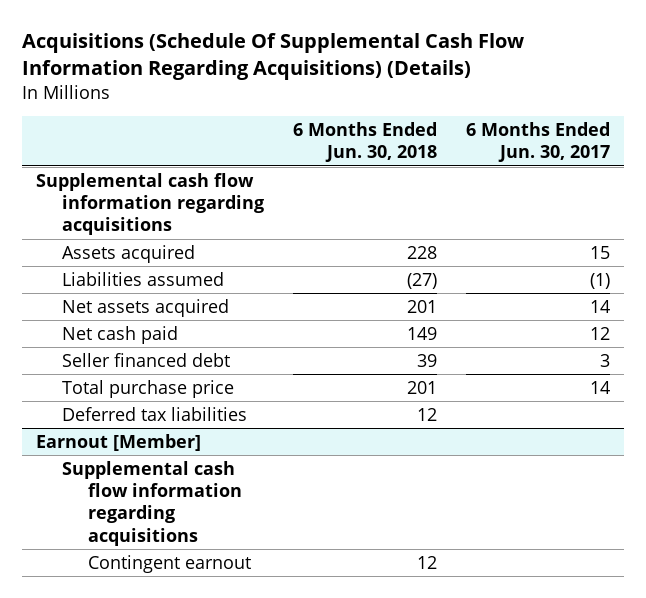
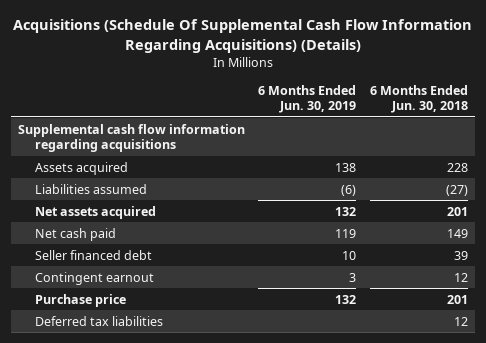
- | 6 Months Ended Jun. 30, 2018 | 6 Months Ended Jun. 30, 2017
+ | 6 Months Ended Jun. 30, 2019 | 6 Months Ended Jun. 30, 2018
- Total purchase price | 201 | 14
- Earnout [Member]
- Supplemental cash flow information regarding acquisitions
+ Purchase price | 132 | 201
moved down: Deferred tax liabilities | | 12

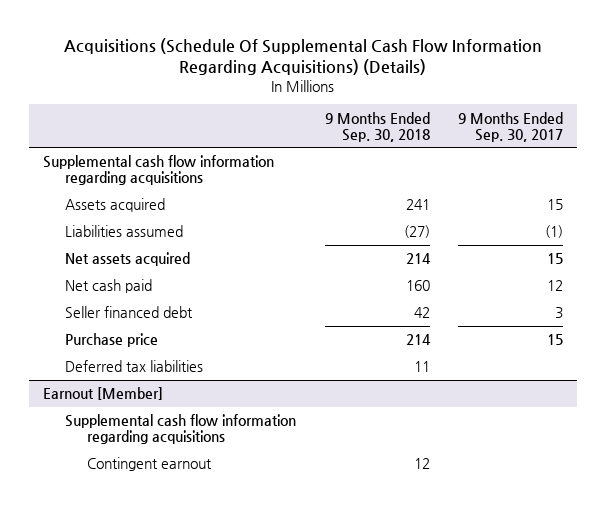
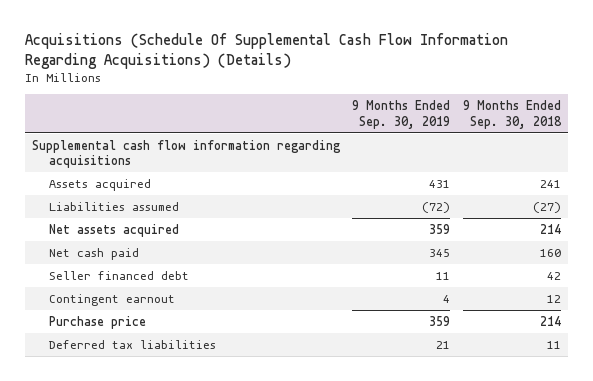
- | 9 Months Ended Sep. 30, 2018 | 9 Months Ended Sep. 30, 2017
+ | 9 Months Ended Sep. 30, 2019 | 9 Months Ended Sep. 30, 2018
+ Contingent earnout | 4 | 12
- Earnout [Member]
- Supplemental cash flow information regarding acquisitions
- Contingent earnout | 12 |

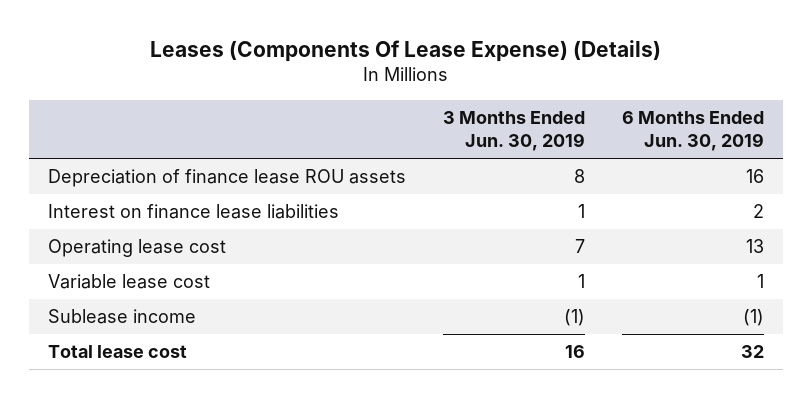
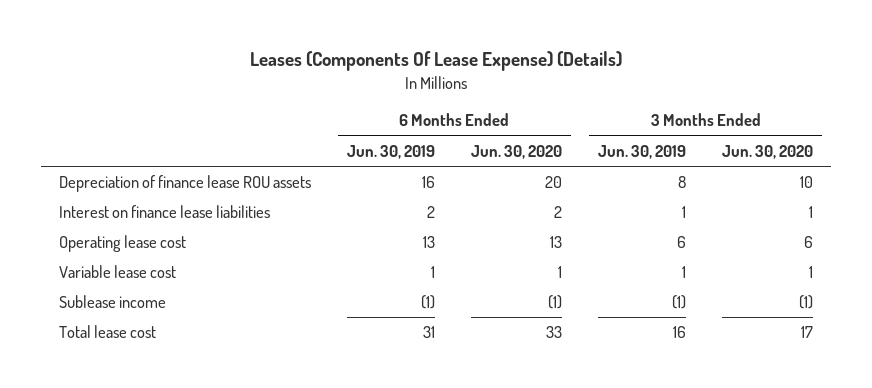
- | 3 Months Ended Jun. 30, 2019 | 6 Months Ended Jun. 30, 2019
+ | 6 Months Ended Jun. 30, 2019 | 6 Months Ended Jun. 30, 2020 | 3 Months Ended Jun. 30, 2019 | 3 Months Ended Jun. 30, 2020
- Operating lease cost | 7 | 13
+ Operating lease cost | 13 | 13 | 6 | 6
- Total lease cost | 16 | 32
+ Total lease cost | 31 | 33 | 16 | 17

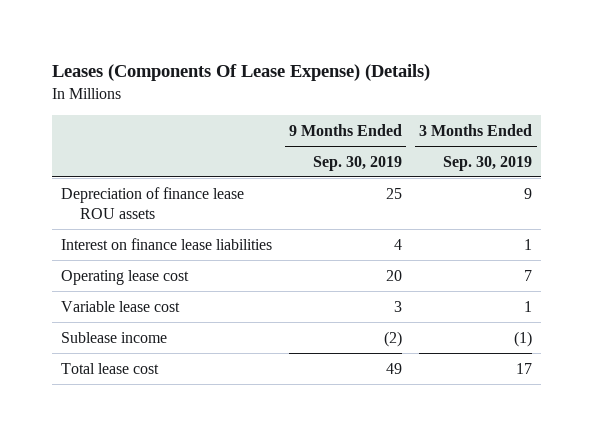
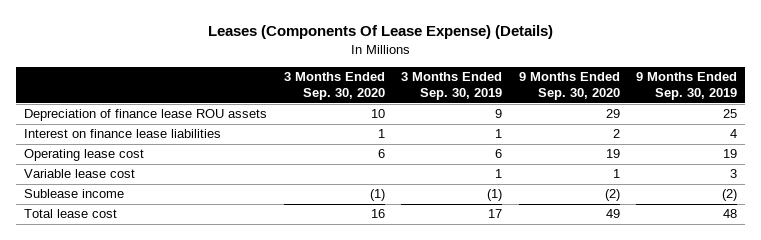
- | 9 Months Ended Sep. 30, 2019 | 3 Months Ended Sep. 30, 2019
+ | 3 Months Ended Sep. 30, 2020 | 3 Months Ended Sep. 30, 2019 | 9 Months Ended Sep. 30, 2020 | 9 Months Ended Sep. 30, 2019
- Operating lease cost | 20 | 7
+ Operating lease cost | 6 | 6 | 19 | 19
- Total lease cost | 49 | 17
+ Total lease cost | 16 | 17 | 49 | 48

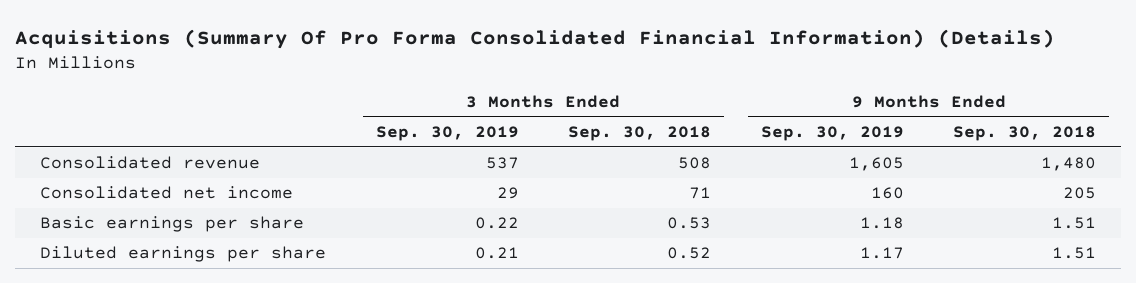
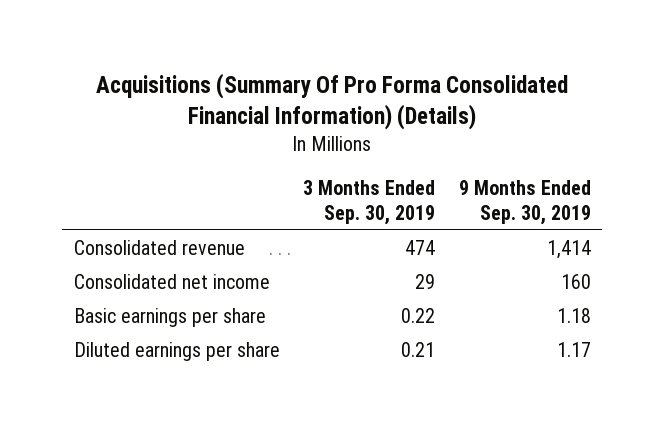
- | 3 Months Ended Sep. 30, 2019 | 3 Months Ended Sep. 30, 2018 | 9 Months Ended Sep. 30, 2019 | 9 Months Ended Sep. 30, 2018
+ | 3 Months Ended Sep. 30, 2019 | 9 Months Ended Sep. 30, 2019
- Consolidated revenue | 537 | 508 | 1,605 | 1,480
+ Consolidated revenue | 474 | 1,414

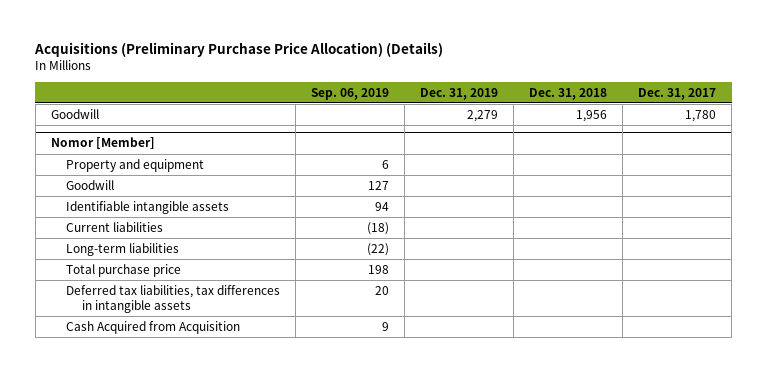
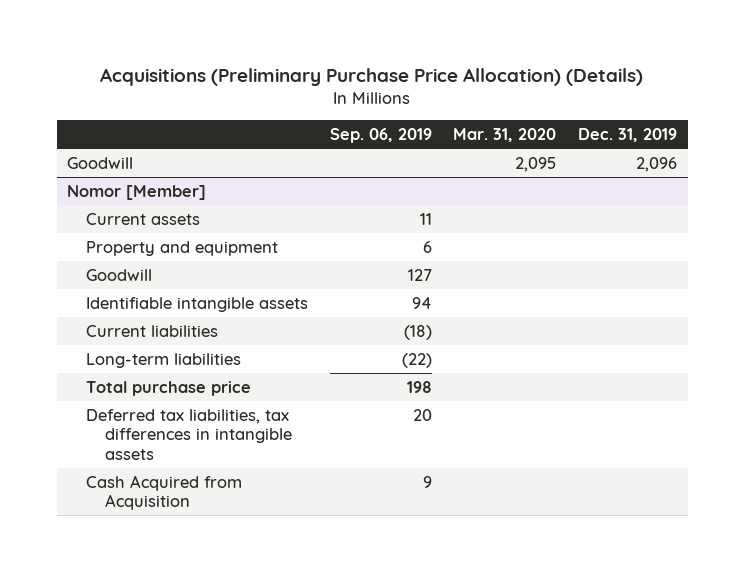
- | Sep. 06, 2019 | Dec. 31, 2019 | Dec. 31, 2018 | Dec. 31, 2017
+ | Sep. 06, 2019 | Mar. 31, 2020 | Dec. 31, 2019
- Goodwill | | 2,279 | 1,956 | 1,780
+ Goodwill | | 2,095 | 2,096
@ Nomor [Member]
+ Current assets | 11 | |

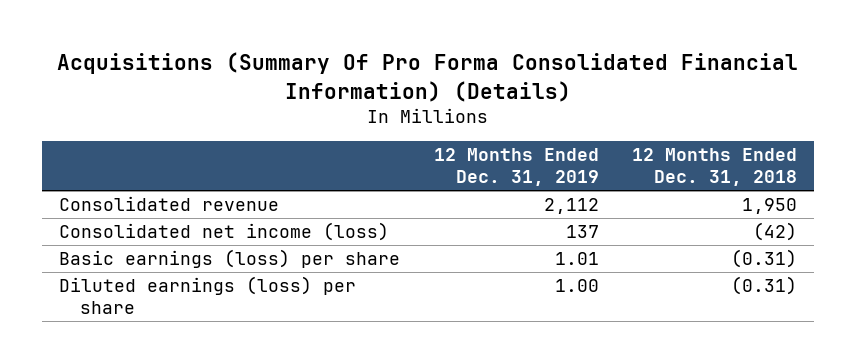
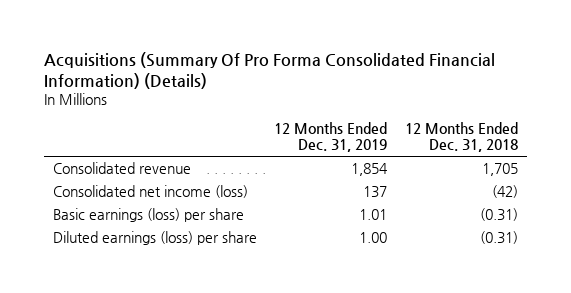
- Consolidated revenue | 2,112 | 1,950
+ Consolidated revenue | 1,854 | 1,705

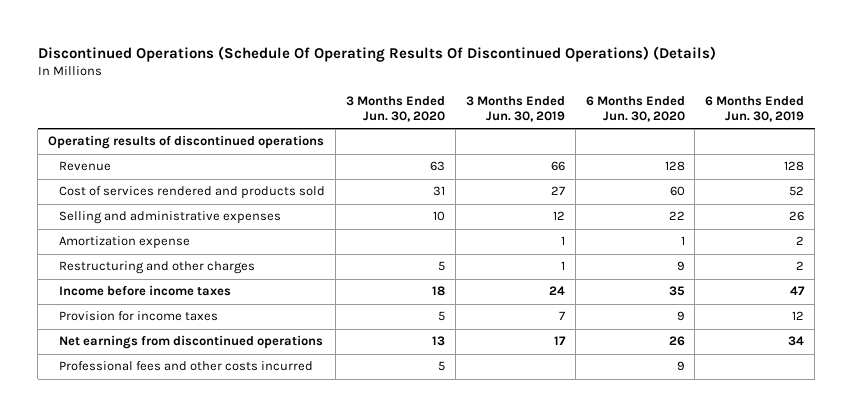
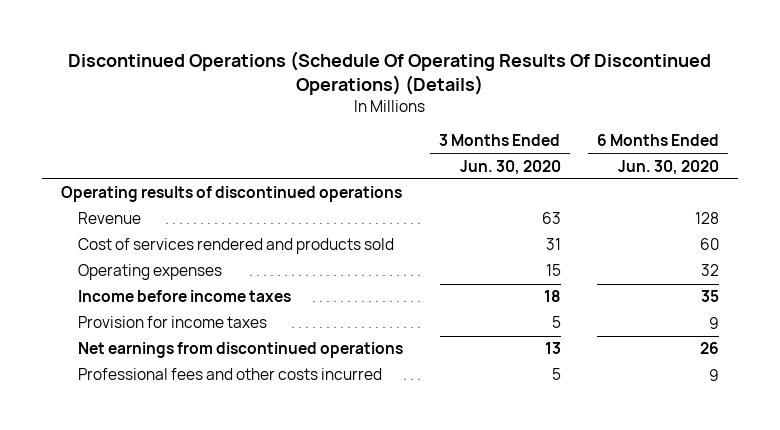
- | 3 Months Ended Jun. 30, 2020 | 3 Months Ended Jun. 30, 2019 | 6 Months Ended Jun. 30, 2020 | 6 Months Ended Jun. 30, 2019
+ | 3 Months Ended Jun. 30, 2020 | 6 Months Ended Jun. 30, 2020
- Selling and administrative expenses | 10 | 12 | 22 | 26
- Amortization expense | | 1 | 1 | 2
- Restructuring and other charges | 5 | 1 | 9 | 2
+ Operating expenses | 15 | 32

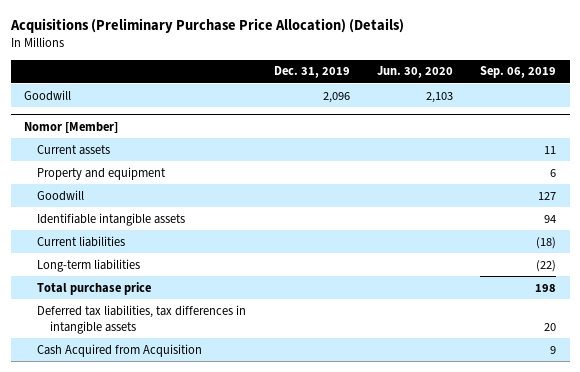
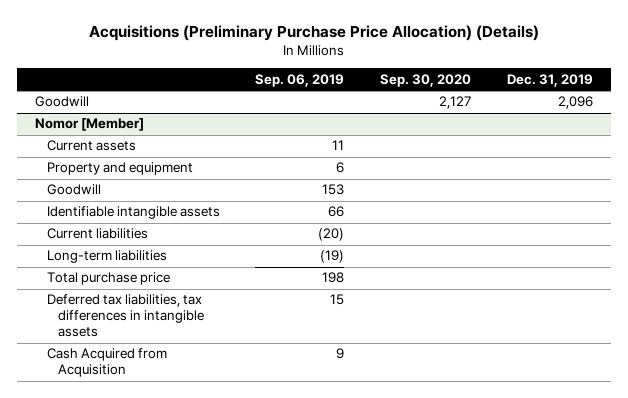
- | Dec. 31, 2019 | Jun. 30, 2020 | Sep. 06, 2019
+ | Sep. 06, 2019 | Sep. 30, 2020 | Dec. 31, 2019
@ Nomor [Member]
- Goodwill | | | 127
- Identifiable intangible assets | | | 94
- Current liabilities | | | (18)
- Long-term liabilities | | | (22)
+ Goodwill | 153 | |
+ Identifiable intangible assets | 66 | |
+ Current liabilities | (20) | |
+ Long-term liabilities | (19) | |
- Deferred tax liabilities, tax differences in intangible assets | | | 20
+ Deferred tax liabilities, tax differences in intangible assets | 15 | |

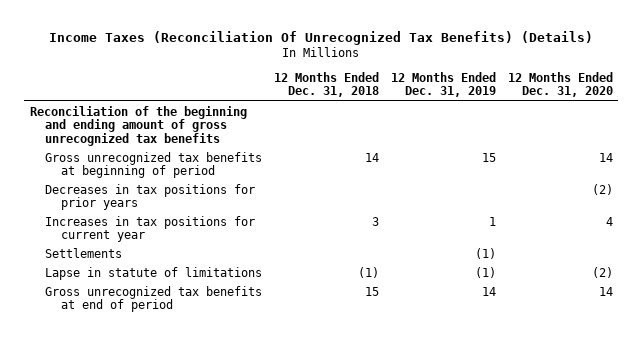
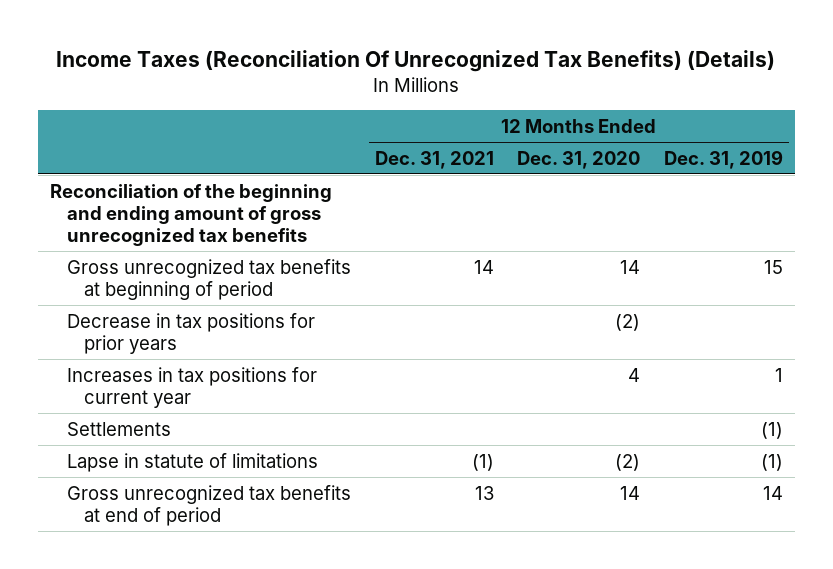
- | 12 Months Ended Dec. 31, 2018 | 12 Months Ended Dec. 31, 2019 | 12 Months Ended Dec. 31, 2020
+ | 12 Months Ended Dec. 31, 2021 | 12 Months Ended Dec. 31, 2020 | 12 Months Ended Dec. 31, 2019
- Decreases in tax positions for prior years | | | (2)
+ Decrease in tax positions for prior years | | (2) |

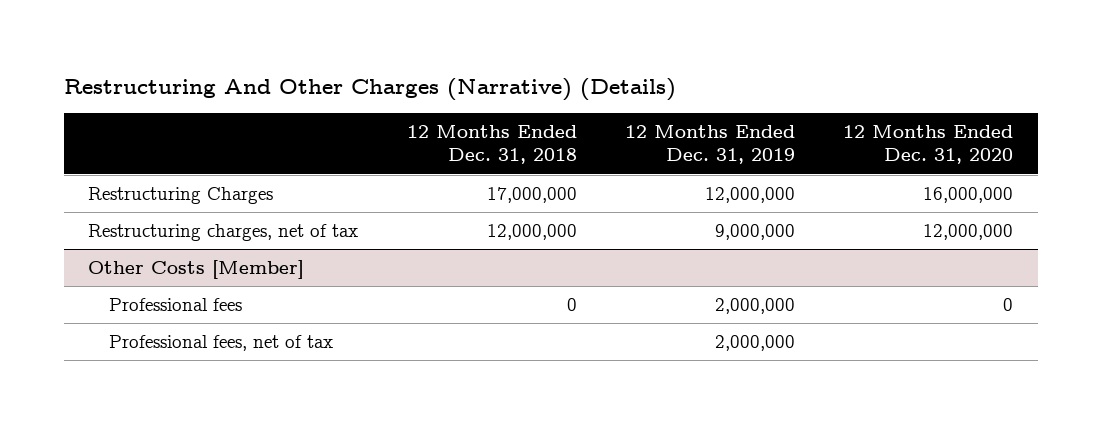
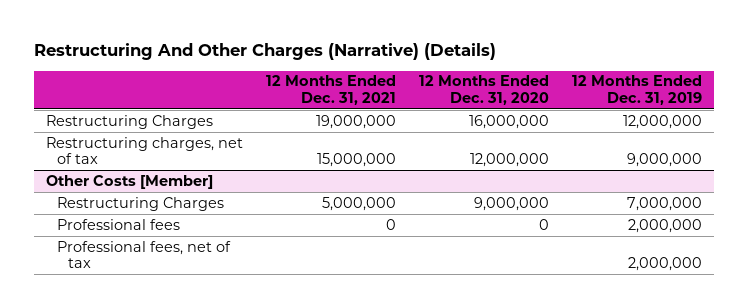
- | 12 Months Ended Dec. 31, 2018 | 12 Months Ended Dec. 31, 2019 | 12 Months Ended Dec. 31, 2020
+ | 12 Months Ended Dec. 31, 2021 | 12 Months Ended Dec. 31, 2020 | 12 Months Ended Dec. 31, 2019
@ Other Costs [Member]
+ Restructuring Charges | 5,000,000 | 9,000,000 | 7,000,000

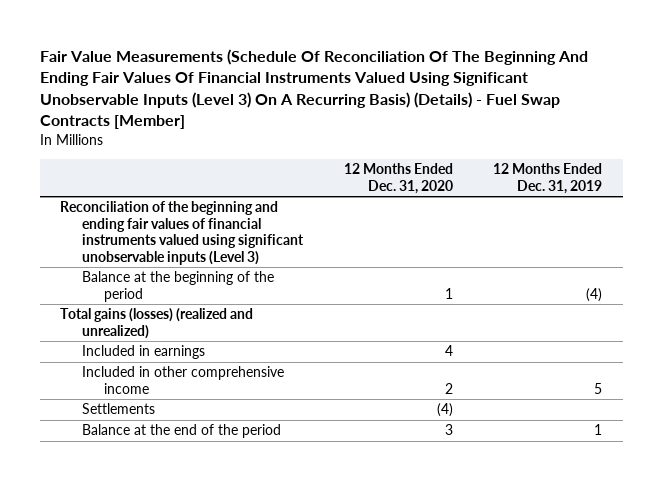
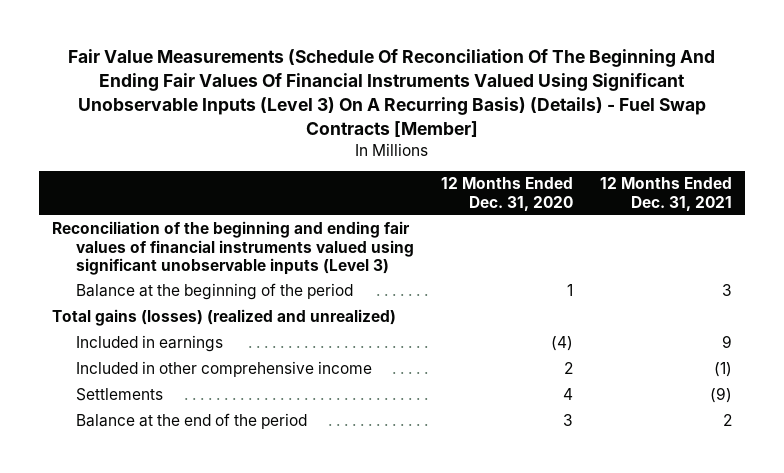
- | 12 Months Ended Dec. 31, 2020 | 12 Months Ended Dec. 31, 2019
+ | 12 Months Ended Dec. 31, 2020 | 12 Months Ended Dec. 31, 2021
- Included in earnings | 4 |
+ Included in earnings | (4) | 9
- Settlements | (4) |
+ Settlements | 4 | (9)

